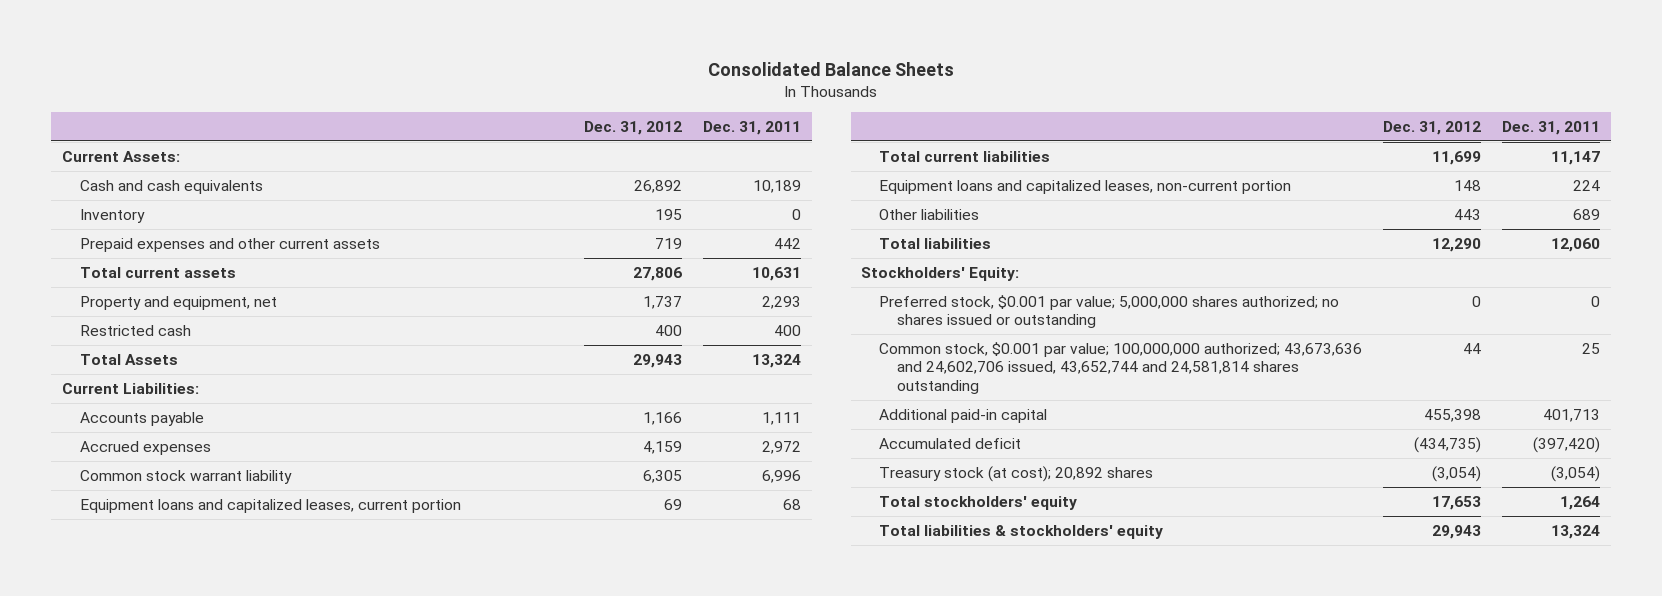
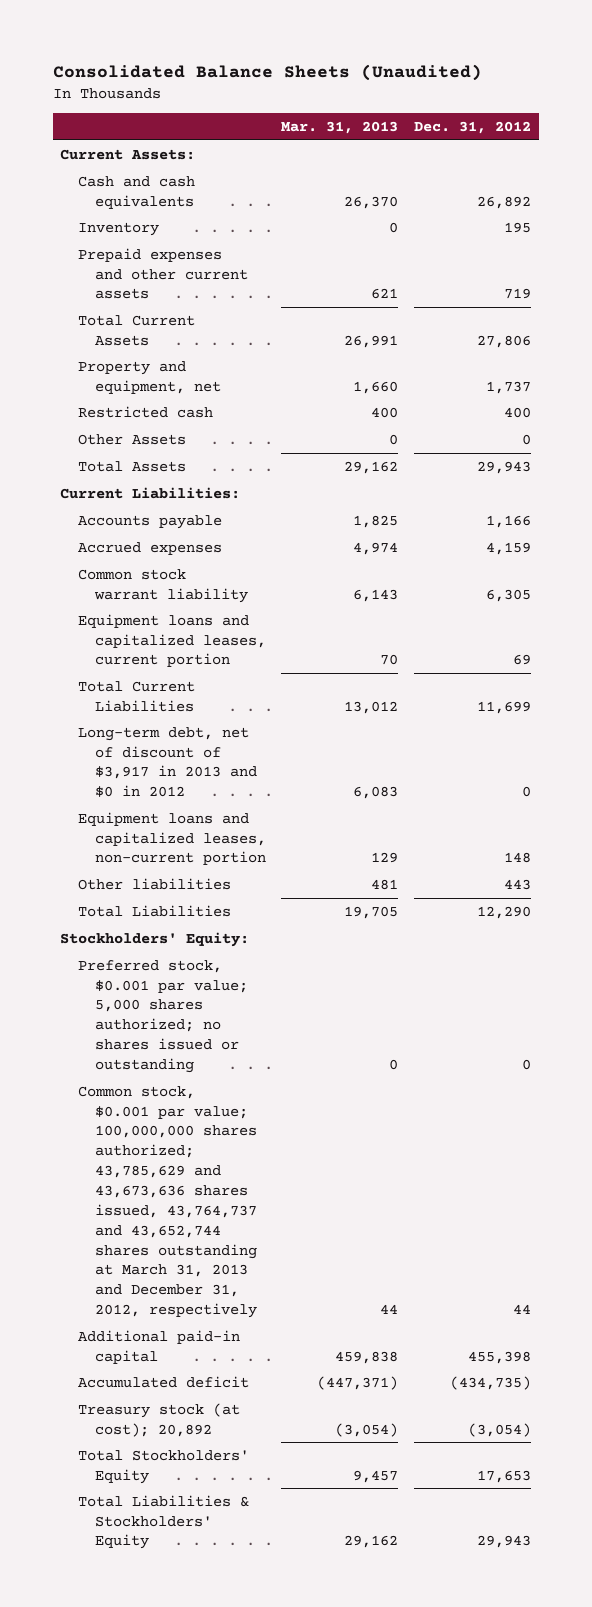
- Consolidated Balance Sheets
+ Consolidated Balance Sheets (Unaudited)
- | Dec. 31, 2012 | Dec. 31, 2011
+ | Mar. 31, 2013 | Dec. 31, 2012
- Total current assets | 27,806 | 10,631
+ Total Current Assets | 26,991 | 27,806
+ Other Assets | 0 | 0
- Total current liabilities | 11,699 | 11,147
+ Total Current Liabilities | 13,012 | 11,699
+ Long-term debt, net of discount of $3,917 in 2013 and $0 in 2012 | 6,083 | 0
- Total liabilities | 12,290 | 12,060
+ Total Liabilities | 19,705 | 12,290
- Preferred stock, $0.001 par value; 5,000,000 shares authorized; no shares issued or outstanding | 0 | 0
- Common stock, $0.001 par value; 100,000,000 authorized; 43,673,636 and 24,602,706 issued, 43,652,744 and 24,581,814 shares outstanding | 44 | 25
+ Preferred stock, $0.001 par value; 5,000 shares authorized; no shares issued or outstanding | 0 | 0
+ Common stock, $0.001 par value; 100,000,000 shares authorized; 43,785,629 and 43,673,636 shares issued, 43,764,737 and 43,652,744 shares outstanding at March 31, 2013 and December 31, 2012, respectively | 44 | 44
- Treasury stock (at cost); 20,892 shares | (3,054) | (3,054)
- Total stockholders' equity | 17,653 | 1,264
- Total liabilities & stockholders' equity | 29,943 | 13,324
+ Treasury stock (at cost); 20,892 | (3,054) | (3,054)
+ Total Stockholders' Equity | 9,457 | 17,653
+ Total Liabilities & Stockholders' Equity | 29,162 | 29,943

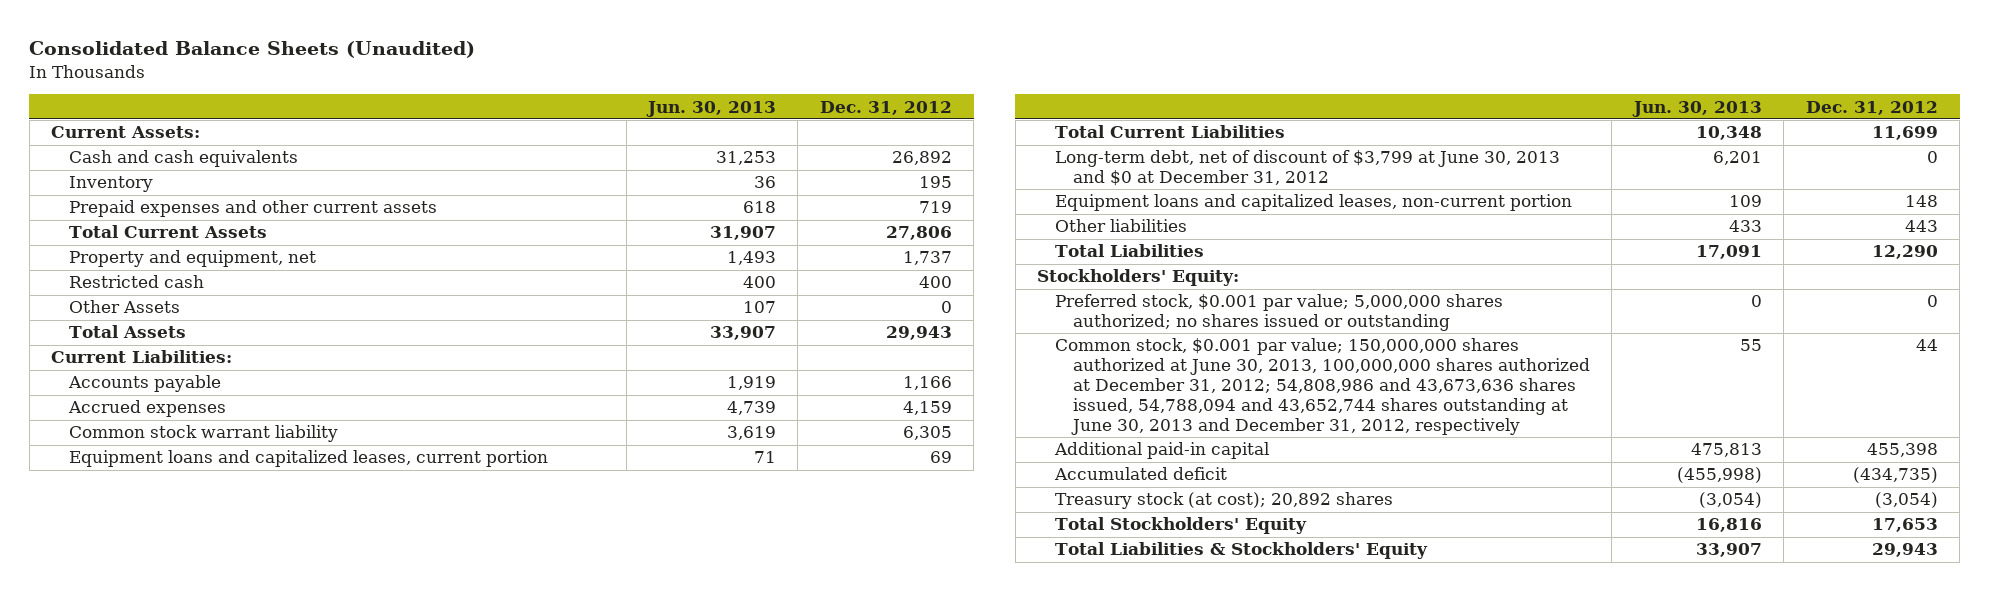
- | Mar. 31, 2013 | Dec. 31, 2012
+ | Jun. 30, 2013 | Dec. 31, 2012
- Long-term debt, net of discount of $3,917 in 2013 and $0 in 2012 | 6,083 | 0
+ Long-term debt, net of discount of $3,799 at June 30, 2013 and $0 at December 31, 2012 | 6,201 | 0
- Preferred stock, $0.001 par value; 5,000 shares authorized; no shares issued or outstanding | 0 | 0
- Common stock, $0.001 par value; 100,000,000 shares authorized; 43,785,629 and 43,673,636 shares issued, 43,764,737 and 43,652,744 shares outstanding at March 31, 2013 and December 31, 2012, respectively | 44 | 44
+ Preferred stock, $0.001 par value; 5,000,000 shares authorized; no shares issued or outstanding | 0 | 0
+ Common stock, $0.001 par value; 150,000,000 shares authorized at June 30, 2013, 100,000,000 shares authorized at December 31, 2012; 54,808,986 and 43,673,636 shares issued, 54,788,094 and 43,652,744 shares outstanding at June 30, 2013 and December 31, 2012, respectively | 55 | 44
- Treasury stock (at cost); 20,892 | (3,054) | (3,054)
+ Treasury stock (at cost); 20,892 shares | (3,054) | (3,054)

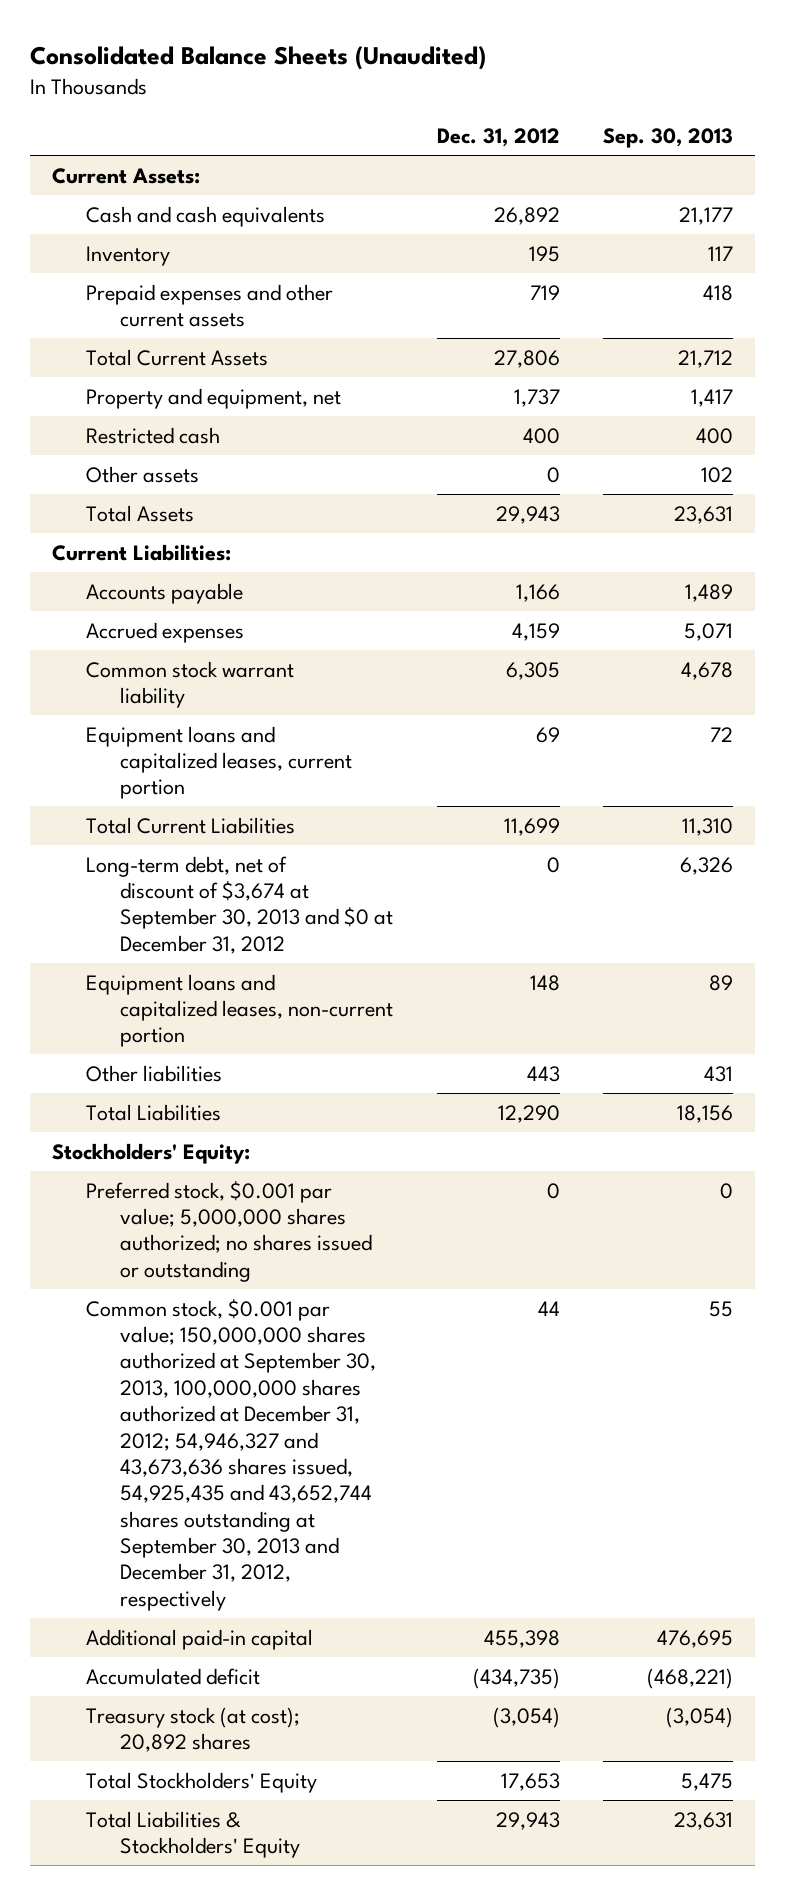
- | Jun. 30, 2013 | Dec. 31, 2012
+ | Dec. 31, 2012 | Sep. 30, 2013
- Other Assets | 107 | 0
+ Other assets | 0 | 102
- Long-term debt, net of discount of $3,799 at June 30, 2013 and $0 at December 31, 2012 | 6,201 | 0
+ Long-term debt, net of discount of $3,674 at September 30, 2013 and $0 at December 31, 2012 | 0 | 6,326
- Common stock, $0.001 par value; 150,000,000 shares authorized at June 30, 2013, 100,000,000 shares authorized at December 31, 2012; 54,808,986 and 43,673,636 shares issued, 54,788,094 and 43,652,744 shares outstanding at June 30, 2013 and December 31, 2012, respectively | 55 | 44
+ Common stock, $0.001 par value; 150,000,000 shares authorized at September 30, 2013, 100,000,000 shares authorized at December 31, 2012; 54,946,327 and 43,673,636 shares issued, 54,925,435 and 43,652,744 shares outstanding at September 30, 2013 and December 31, 2012, respectively | 44 | 55

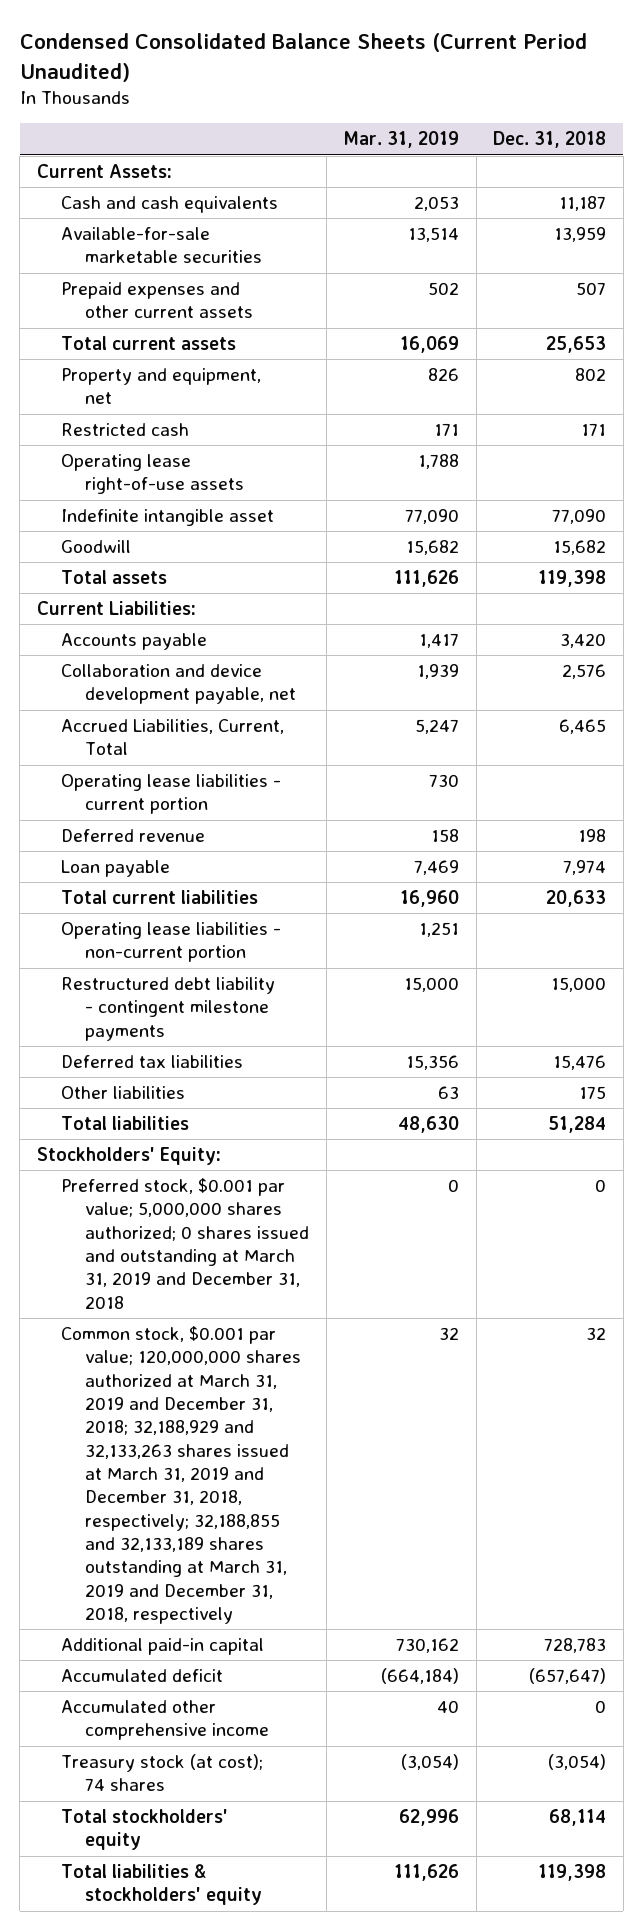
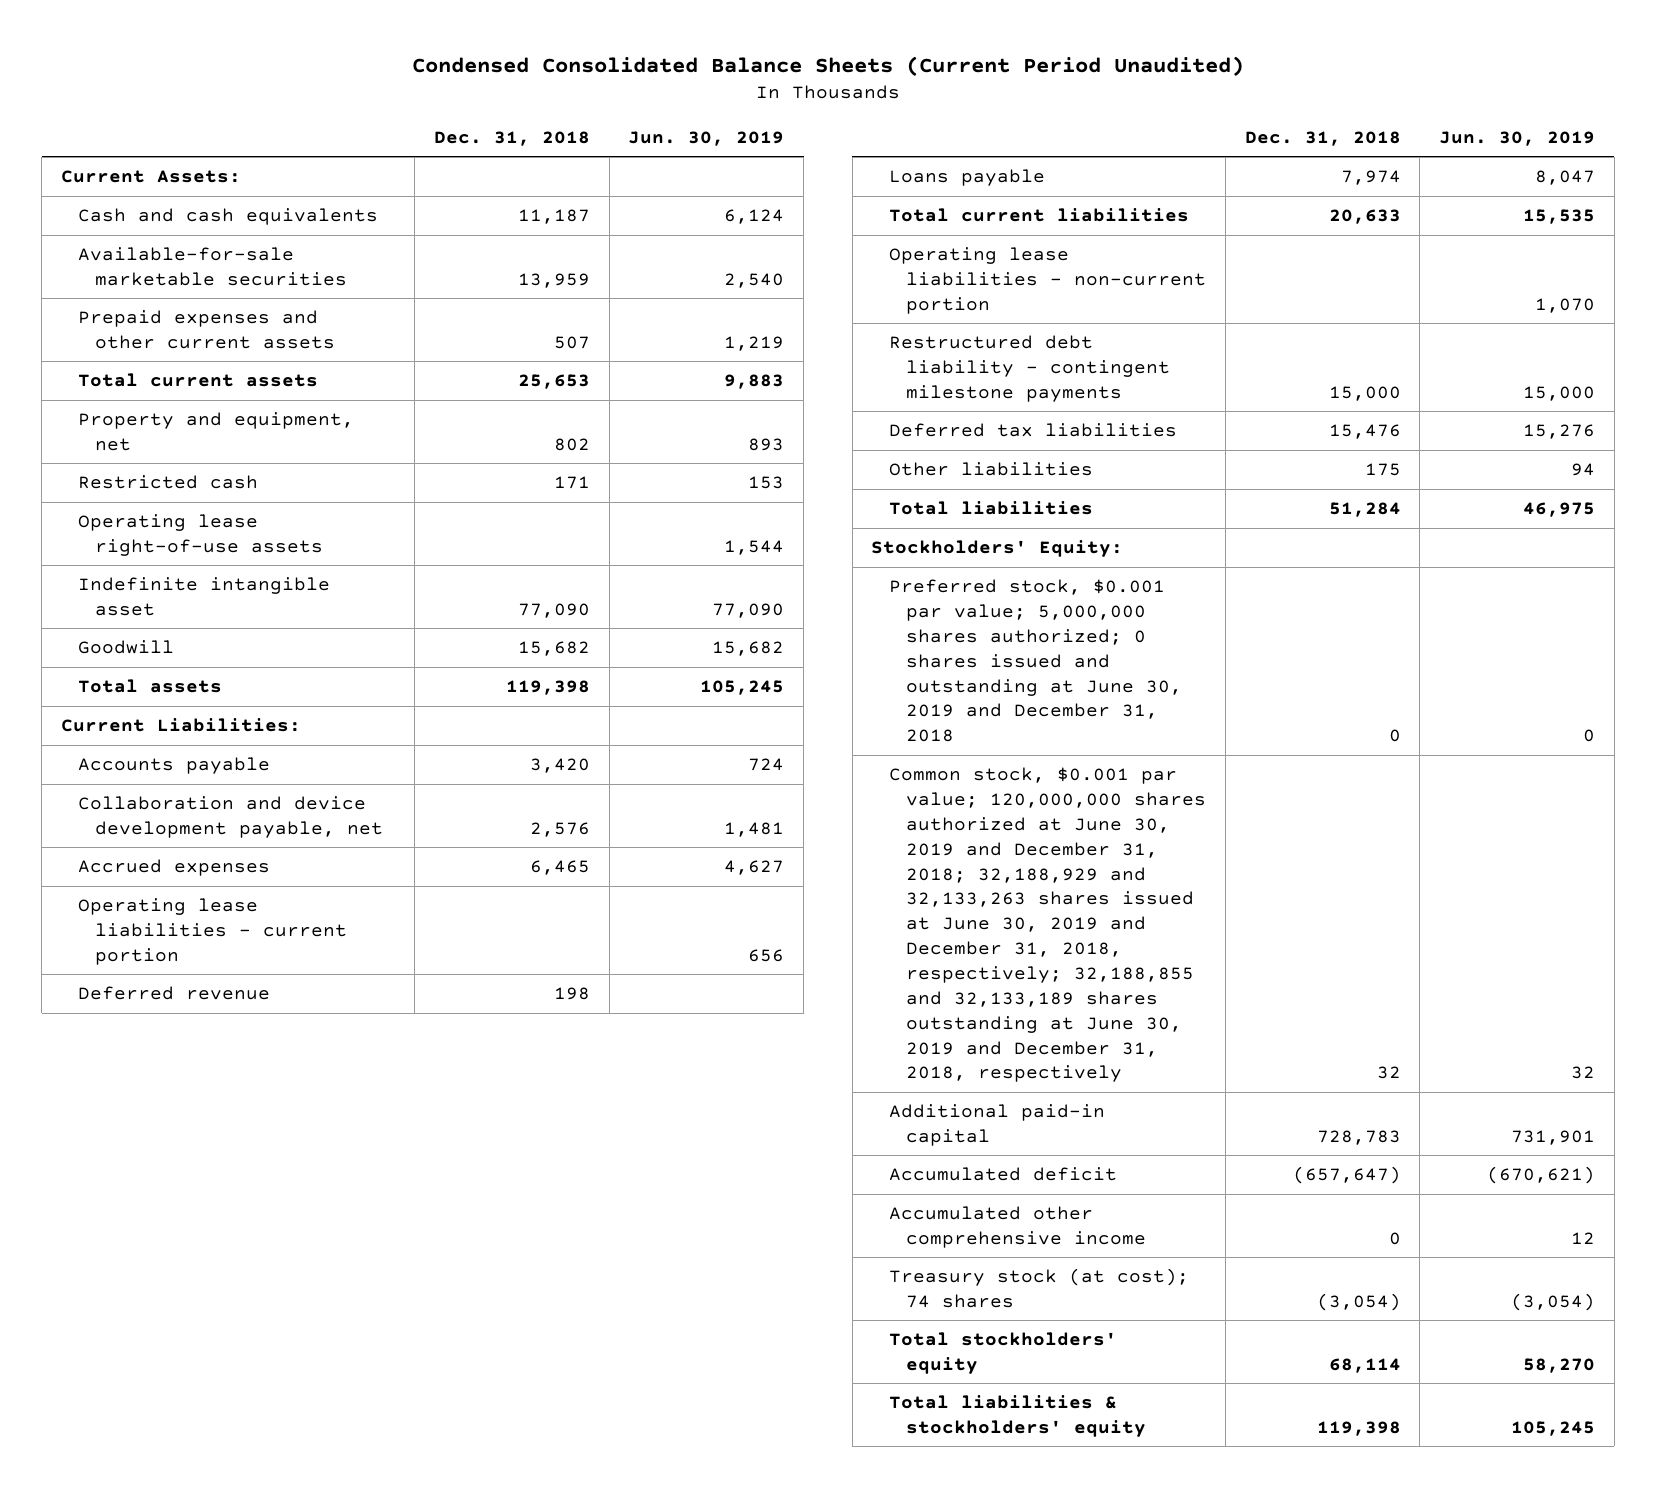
- | Mar. 31, 2019 | Dec. 31, 2018
+ | Dec. 31, 2018 | Jun. 30, 2019
- Accrued Liabilities, Current, Total | 5,247 | 6,465
+ Accrued expenses | 6,465 | 4,627
- Loan payable | 7,469 | 7,974
+ Loans payable | 7,974 | 8,047
- Preferred stock, $0.001 par value; 5,000,000 shares authorized; 0 shares issued and outstanding at March 31, 2019 and December 31, 2018 | 0 | 0
- Common stock, $0.001 par value; 120,000,000 shares authorized at March 31, 2019 and December 31, 2018; 32,188,929 and 32,133,263 shares issued at March 31, 2019 and December 31, 2018, respectively; 32,188,855 and 32,133,189 shares outstanding at March 31, 2019 and December 31, 2018, respectively | 32 | 32
+ Preferred stock, $0.001 par value; 5,000,000 shares authorized; 0 shares issued and outstanding at June 30, 2019 and December 31, 2018 | 0 | 0
+ Common stock, $0.001 par value; 120,000,000 shares authorized at June 30, 2019 and December 31, 2018; 32,188,929 and 32,133,263 shares issued at June 30, 2019 and December 31, 2018, respectively; 32,188,855 and 32,133,189 shares outstanding at June 30, 2019 and December 31, 2018, respectively | 32 | 32

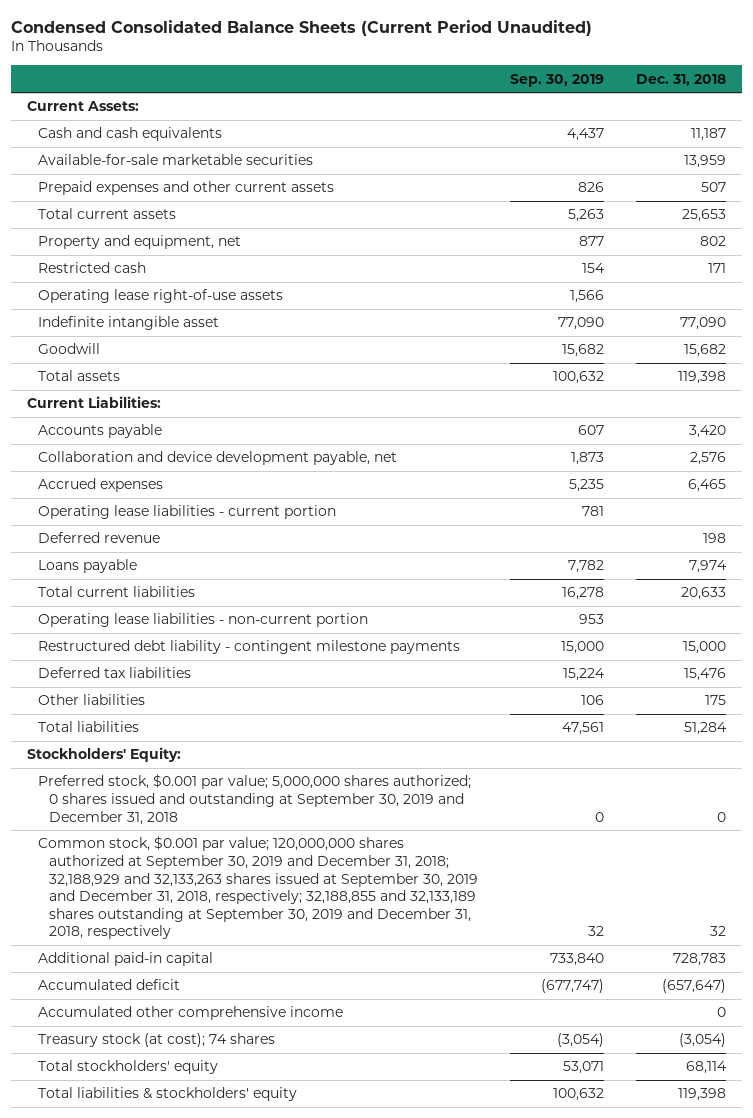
- | Dec. 31, 2018 | Jun. 30, 2019
+ | Sep. 30, 2019 | Dec. 31, 2018
- Preferred stock, $0.001 par value; 5,000,000 shares authorized; 0 shares issued and outstanding at June 30, 2019 and December 31, 2018 | 0 | 0
- Common stock, $0.001 par value; 120,000,000 shares authorized at June 30, 2019 and December 31, 2018; 32,188,929 and 32,133,263 shares issued at June 30, 2019 and December 31, 2018, respectively; 32,188,855 and 32,133,189 shares outstanding at June 30, 2019 and December 31, 2018, respectively | 32 | 32
+ Preferred stock, $0.001 par value; 5,000,000 shares authorized; 0 shares issued and outstanding at September 30, 2019 and December 31, 2018 | 0 | 0
+ Common stock, $0.001 par value; 120,000,000 shares authorized at September 30, 2019 and December 31, 2018; 32,188,929 and 32,133,263 shares issued at September 30, 2019 and December 31, 2018, respectively; 32,188,855 and 32,133,189 shares outstanding at September 30, 2019 and December 31, 2018, respectively | 32 | 32

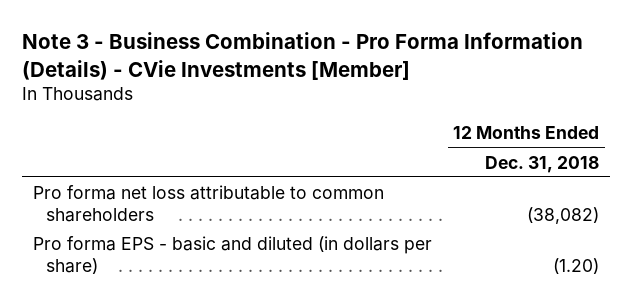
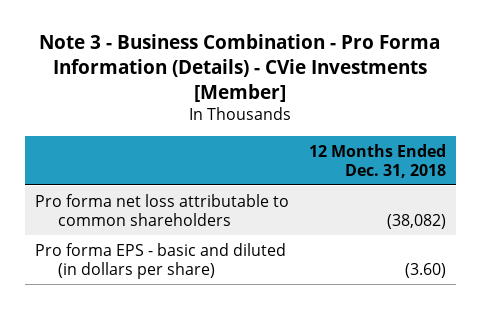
- Pro forma EPS - basic and diluted (in dollars per share) | (1.20)
+ Pro forma EPS - basic and diluted (in dollars per share) | (3.60)

